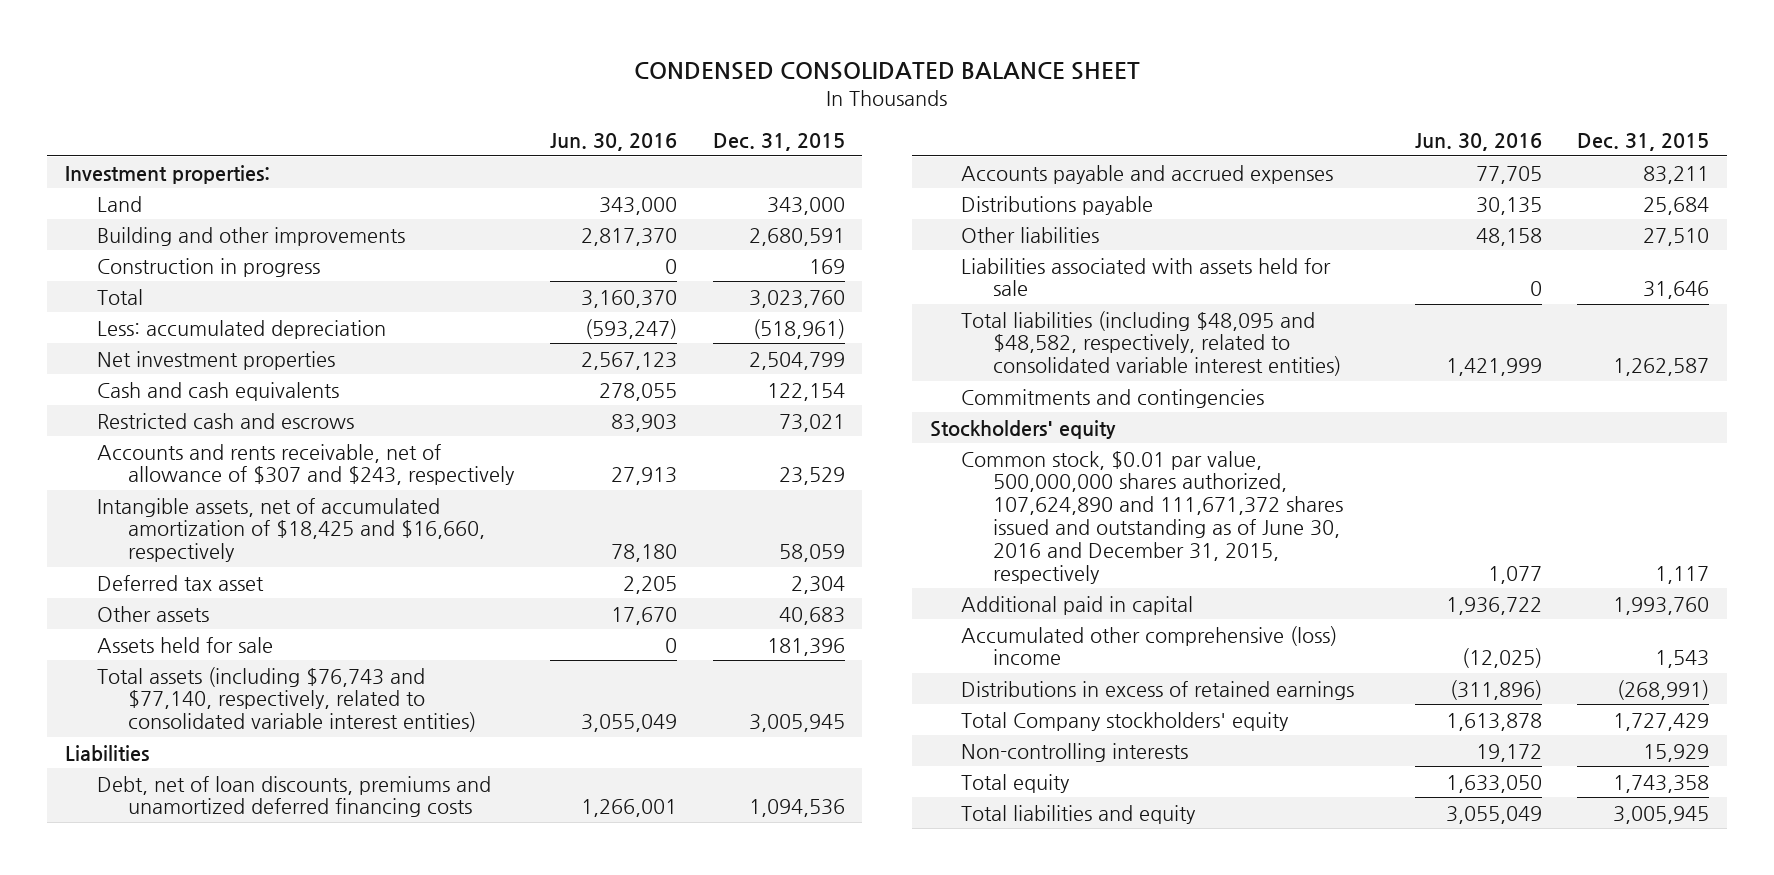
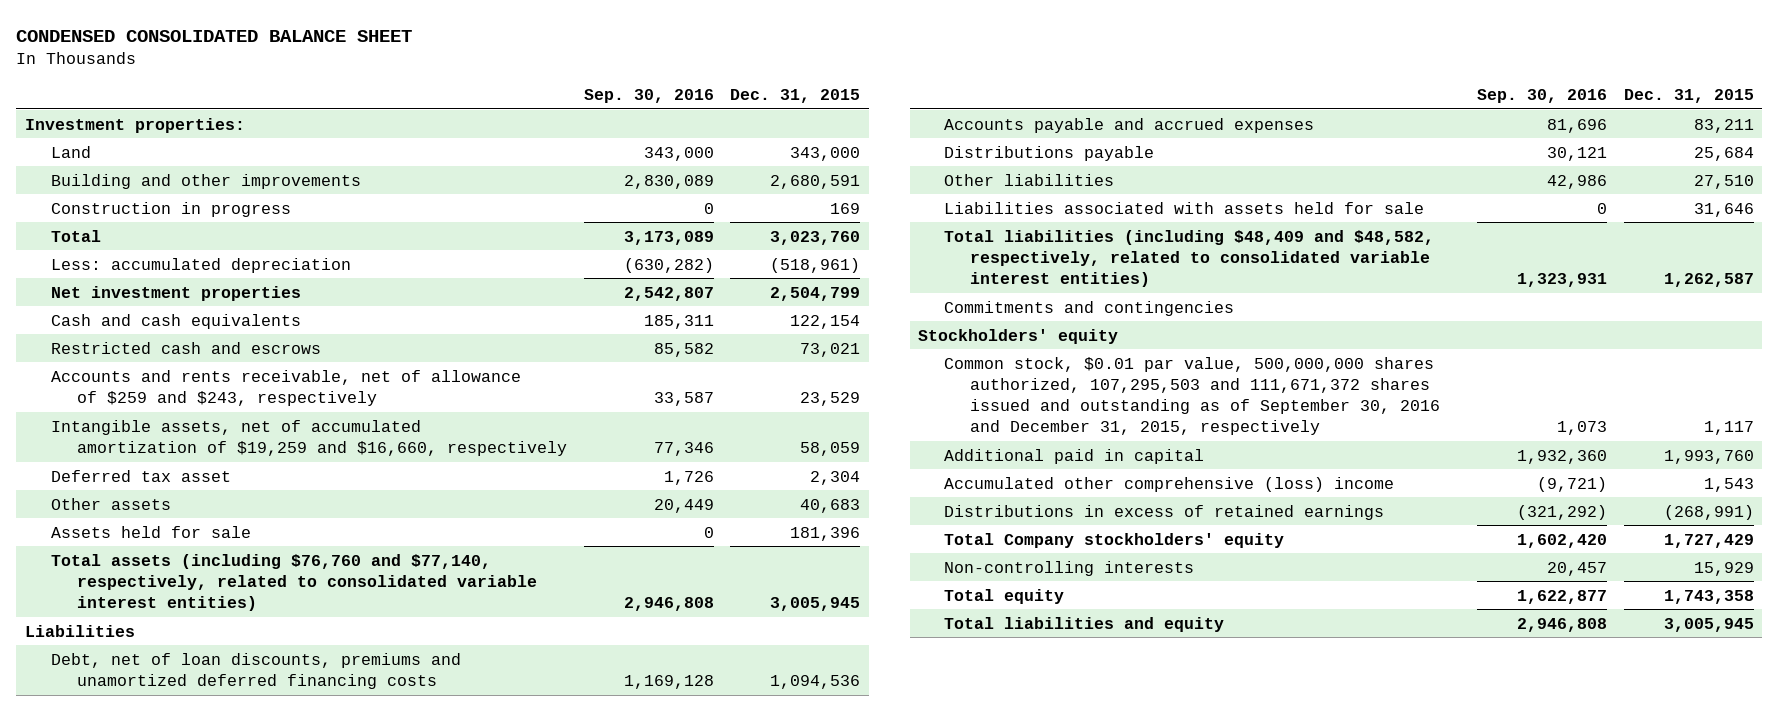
- | Jun. 30, 2016 | Dec. 31, 2015
+ | Sep. 30, 2016 | Dec. 31, 2015
- Accounts and rents receivable, net of allowance of $307 and $243, respectively | 27,913 | 23,529
- Intangible assets, net of accumulated amortization of $18,425 and $16,660, respectively | 78,180 | 58,059
+ Accounts and rents receivable, net of allowance of $259 and $243, respectively | 33,587 | 23,529
+ Intangible assets, net of accumulated amortization of $19,259 and $16,660, respectively | 77,346 | 58,059
- Total assets (including $76,743 and $77,140, respectively, related to consolidated variable interest entities) | 3,055,049 | 3,005,945
+ Total assets (including $76,760 and $77,140, respectively, related to consolidated variable interest entities) | 2,946,808 | 3,005,945
- Total liabilities (including $48,095 and $48,582, respectively, related to consolidated variable interest entities) | 1,421,999 | 1,262,587
+ Total liabilities (including $48,409 and $48,582, respectively, related to consolidated variable interest entities) | 1,323,931 | 1,262,587
- Common stock, $0.01 par value, 500,000,000 shares authorized, 107,624,890 and 111,671,372 shares issued and outstanding as of June 30, 2016 and December 31, 2015, respectively | 1,077 | 1,117
+ Common stock, $0.01 par value, 500,000,000 shares authorized, 107,295,503 and 111,671,372 shares issued and outstanding as of September 30, 2016 and December 31, 2015, respectively | 1,073 | 1,117

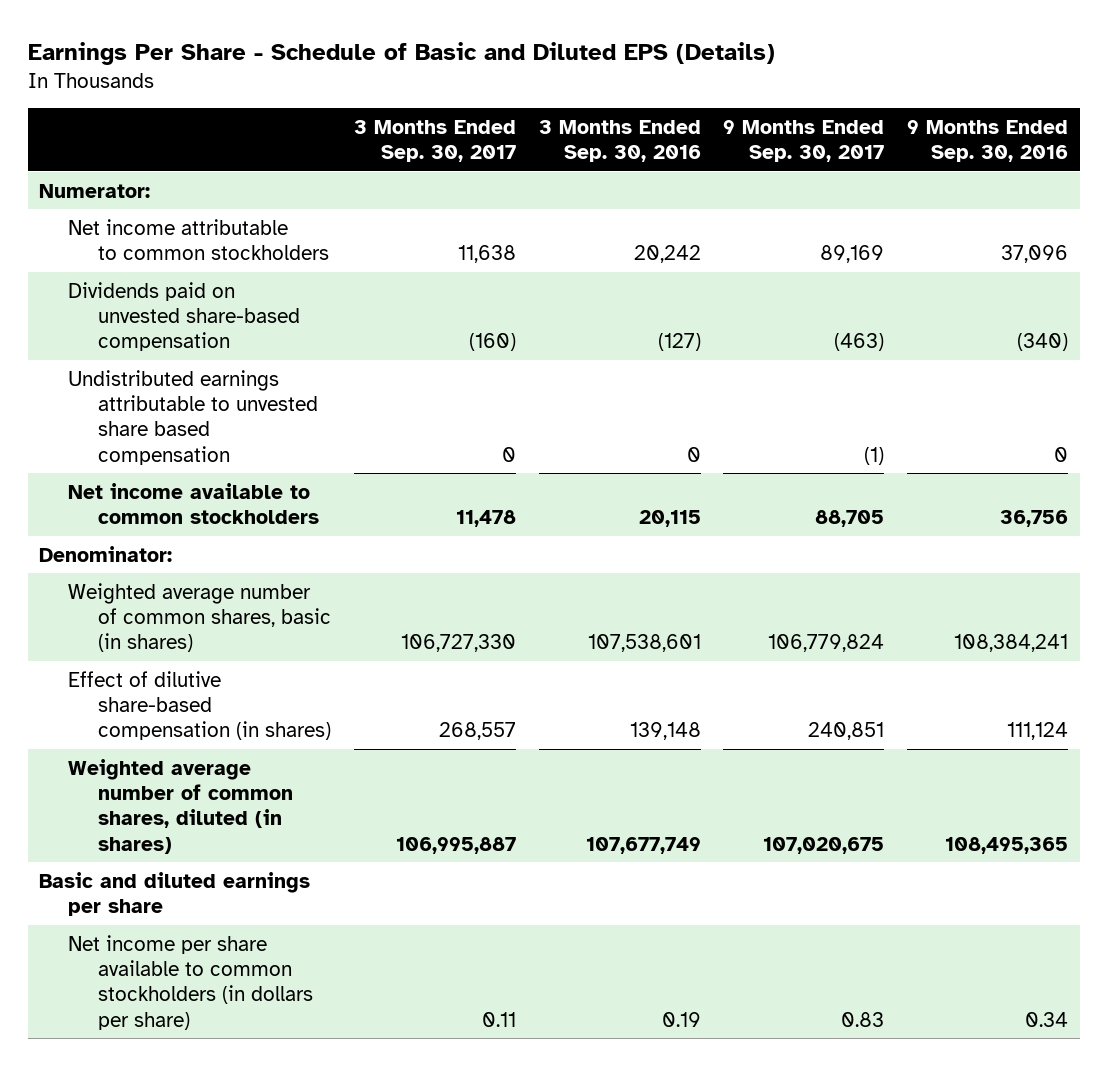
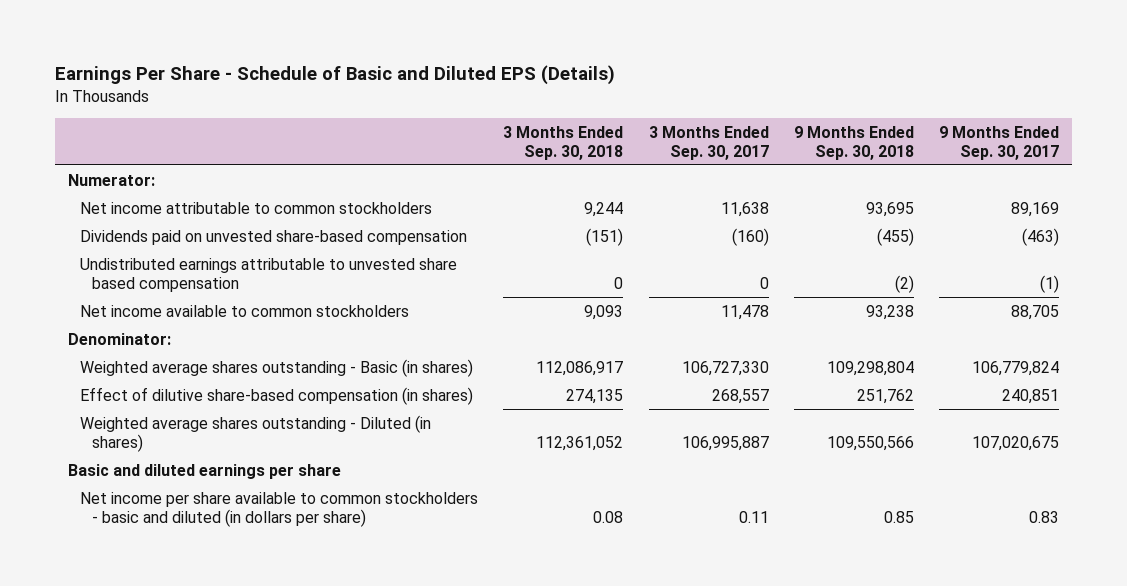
- | 3 Months Ended Sep. 30, 2017 | 3 Months Ended Sep. 30, 2016 | 9 Months Ended Sep. 30, 2017 | 9 Months Ended Sep. 30, 2016
+ | 3 Months Ended Sep. 30, 2018 | 3 Months Ended Sep. 30, 2017 | 9 Months Ended Sep. 30, 2018 | 9 Months Ended Sep. 30, 2017
- Weighted average number of common shares, basic (in shares) | 106,727,330 | 107,538,601 | 106,779,824 | 108,384,241
+ Weighted average shares outstanding - Basic (in shares) | 112,086,917 | 106,727,330 | 109,298,804 | 106,779,824
- Weighted average number of common shares, diluted (in shares) | 106,995,887 | 107,677,749 | 107,020,675 | 108,495,365
+ Weighted average shares outstanding - Diluted (in shares) | 112,361,052 | 106,995,887 | 109,550,566 | 107,020,675
- Net income per share available to common stockholders (in dollars per share) | 0.11 | 0.19 | 0.83 | 0.34
+ Net income per share available to common stockholders - basic and diluted (in dollars per share) | 0.08 | 0.11 | 0.85 | 0.83

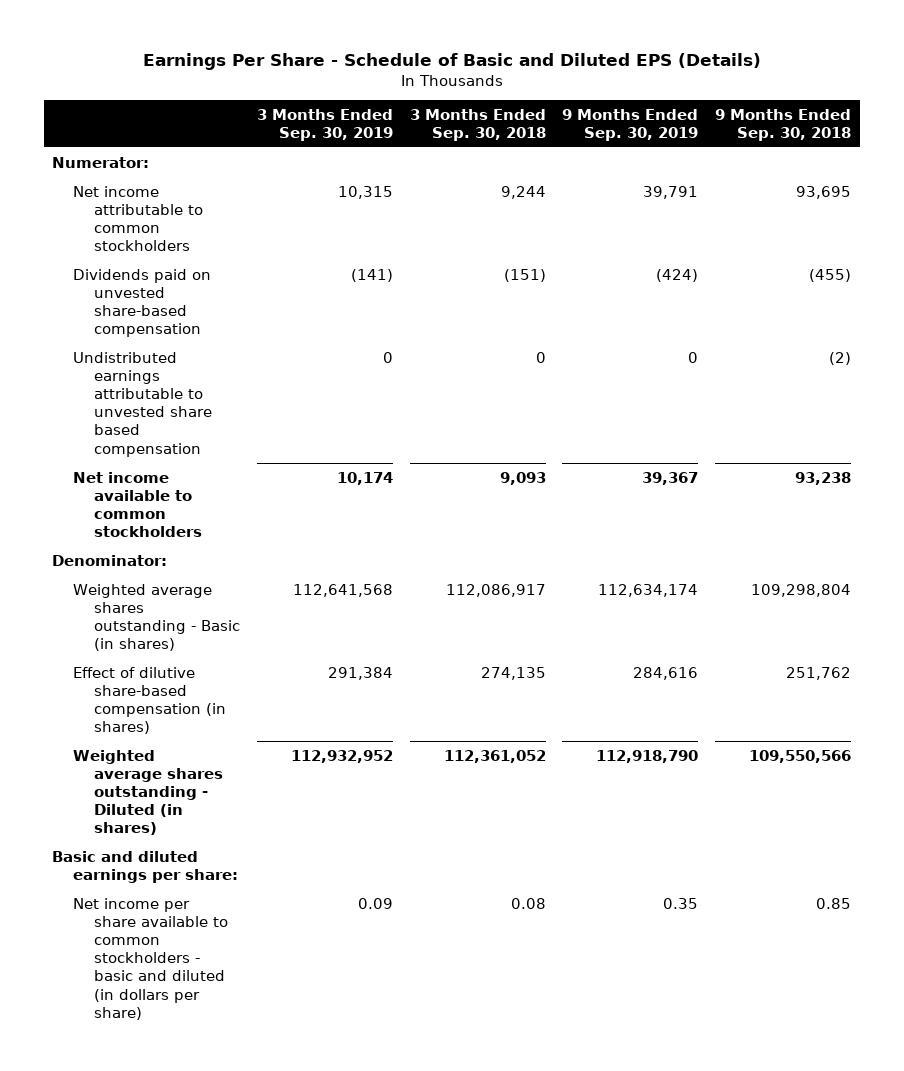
- | 3 Months Ended Sep. 30, 2018 | 3 Months Ended Sep. 30, 2017 | 9 Months Ended Sep. 30, 2018 | 9 Months Ended Sep. 30, 2017
+ | 3 Months Ended Sep. 30, 2019 | 3 Months Ended Sep. 30, 2018 | 9 Months Ended Sep. 30, 2019 | 9 Months Ended Sep. 30, 2018
- Basic and diluted earnings per share
+ Basic and diluted earnings per share:

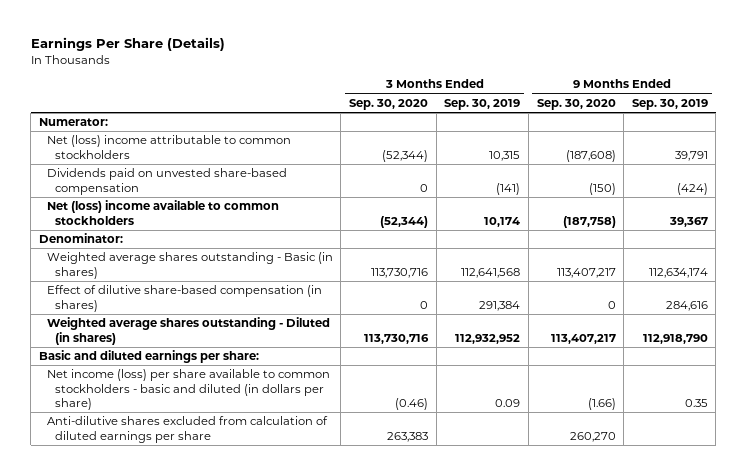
- Earnings Per Share - Schedule of Basic and Diluted EPS (Details)
+ Earnings Per Share (Details)
- | 3 Months Ended Sep. 30, 2019 | 3 Months Ended Sep. 30, 2018 | 9 Months Ended Sep. 30, 2019 | 9 Months Ended Sep. 30, 2018
+ | 3 Months Ended Sep. 30, 2020 | 3 Months Ended Sep. 30, 2019 | 9 Months Ended Sep. 30, 2020 | 9 Months Ended Sep. 30, 2019
- Net income attributable to common stockholders | 10,315 | 9,244 | 39,791 | 93,695
+ Net (loss) income attributable to common stockholders | (52,344) | 10,315 | (187,608) | 39,791
- Undistributed earnings attributable to unvested share based compensation | 0 | 0 | 0 | (2)
- Net income available to common stockholders | 10,174 | 9,093 | 39,367 | 93,238
+ Net (loss) income available to common stockholders | (52,344) | 10,174 | (187,758) | 39,367
- Net income per share available to common stockholders - basic and diluted (in dollars per share) | 0.09 | 0.08 | 0.35 | 0.85
+ Net income (loss) per share available to common stockholders - basic and diluted (in dollars per share) | (0.46) | 0.09 | (1.66) | 0.35
+ Anti-dilutive shares excluded from calculation of diluted earnings per share | 263,383 | | 260,270 |

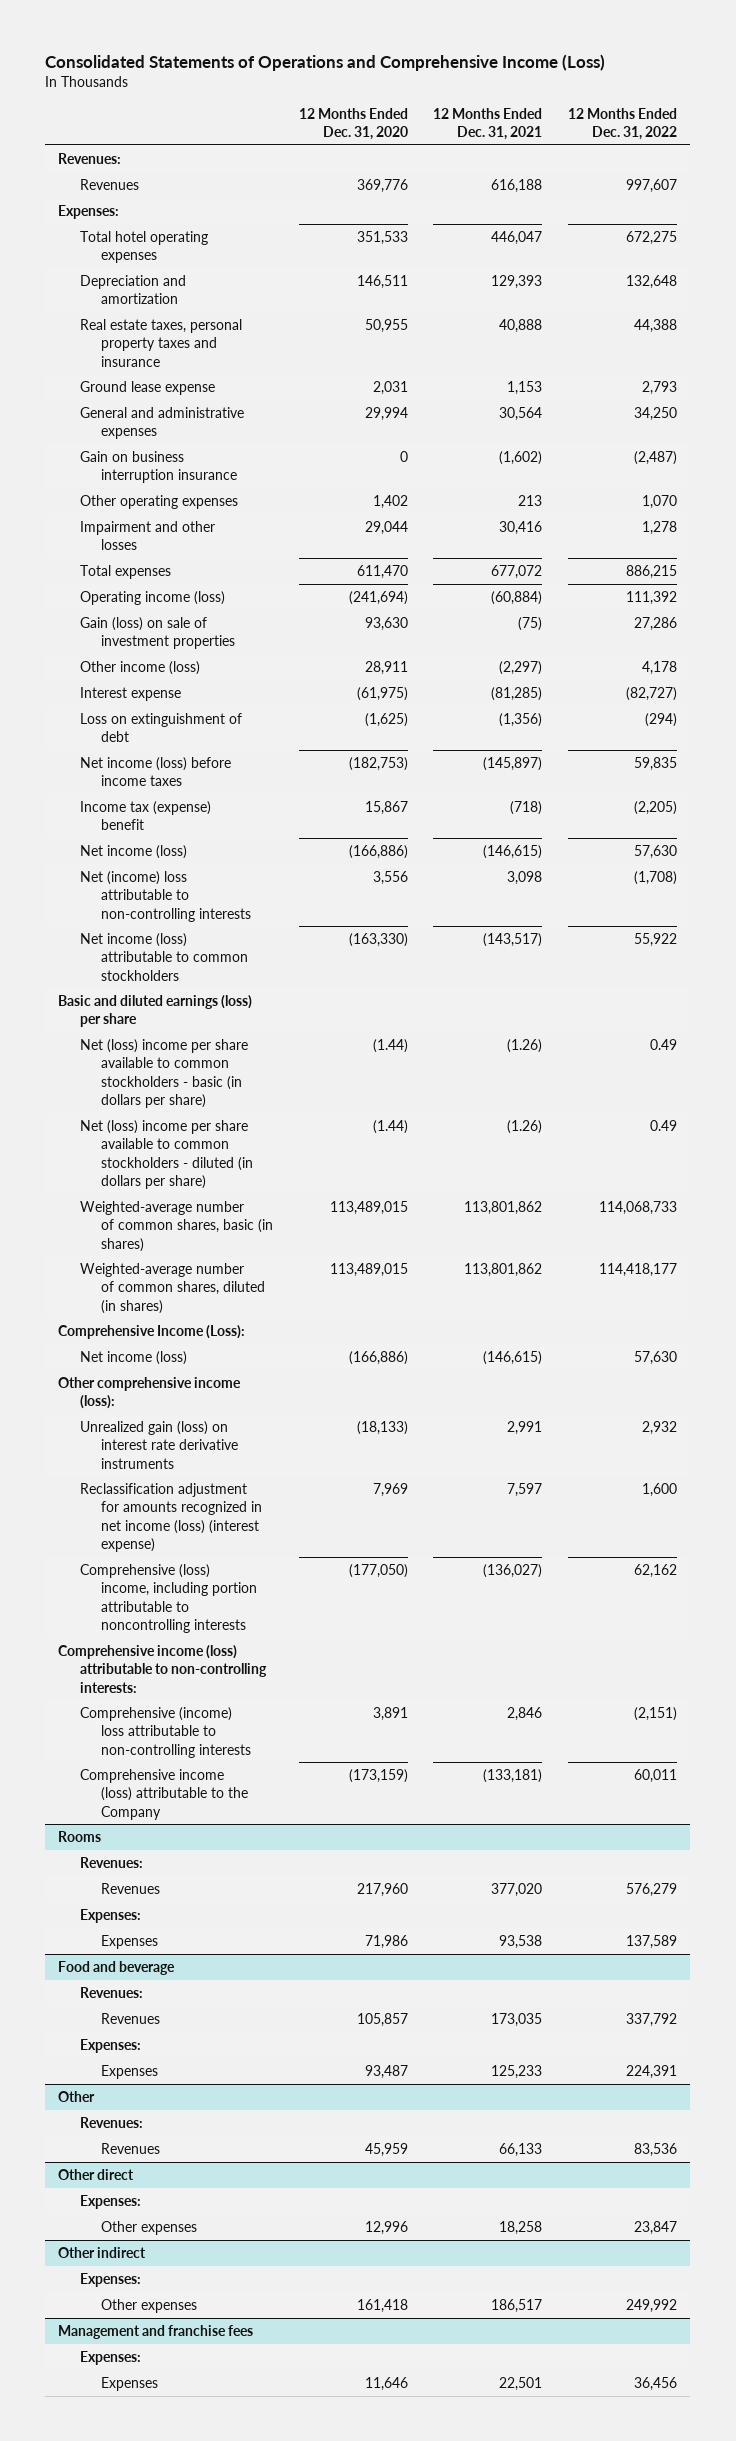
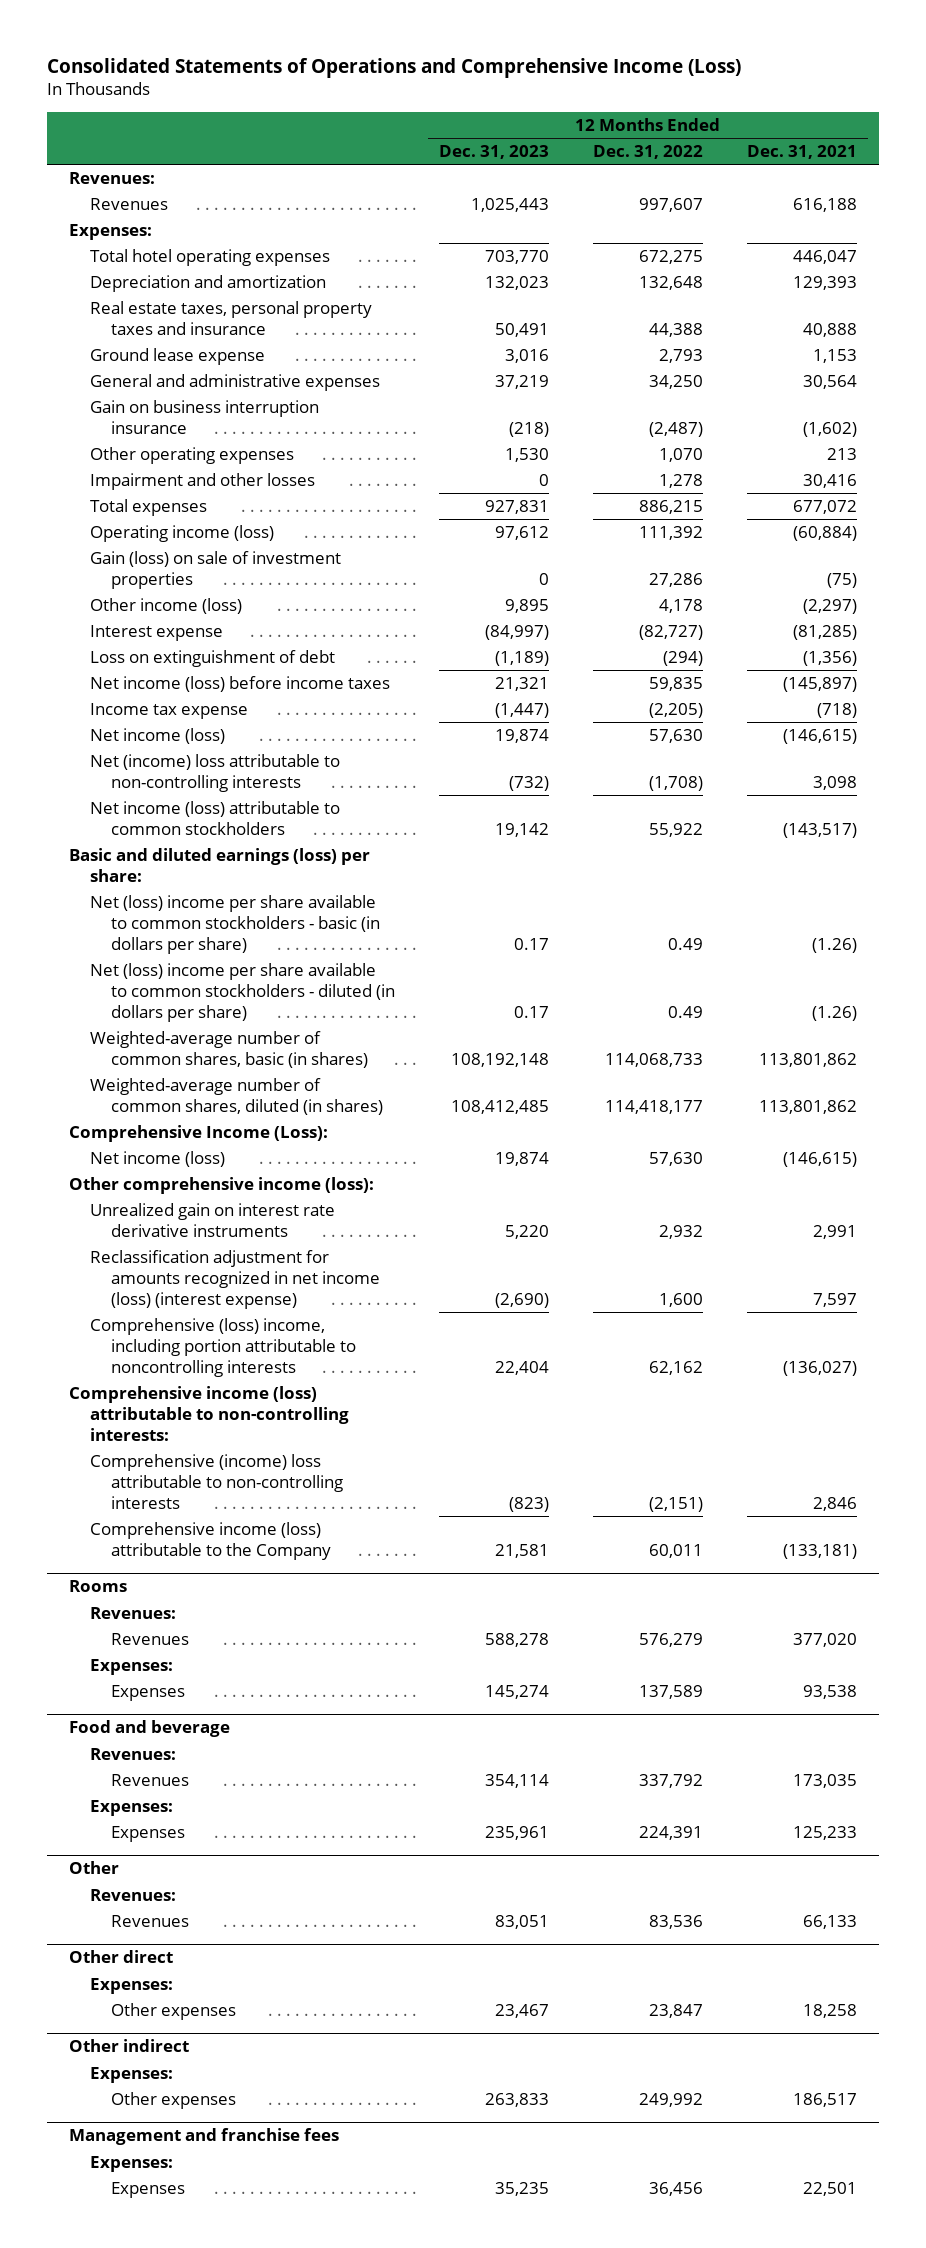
- | 12 Months Ended Dec. 31, 2020 | 12 Months Ended Dec. 31, 2021 | 12 Months Ended Dec. 31, 2022
+ | 12 Months Ended Dec. 31, 2023 | 12 Months Ended Dec. 31, 2022 | 12 Months Ended Dec. 31, 2021
- Income tax (expense) benefit | 15,867 | (718) | (2,205)
+ Income tax expense | (1,447) | (2,205) | (718)
- Basic and diluted earnings (loss) per share
+ Basic and diluted earnings (loss) per share:
- Unrealized gain (loss) on interest rate derivative instruments | (18,133) | 2,991 | 2,932
+ Unrealized gain on interest rate derivative instruments | 5,220 | 2,932 | 2,991

